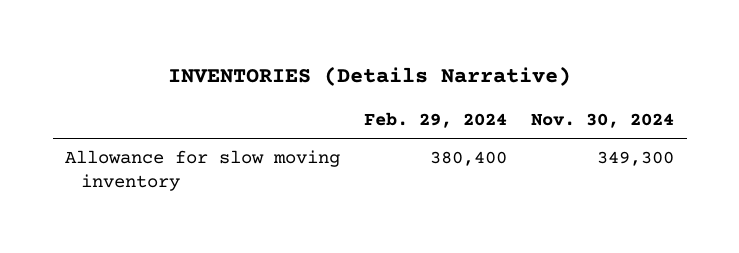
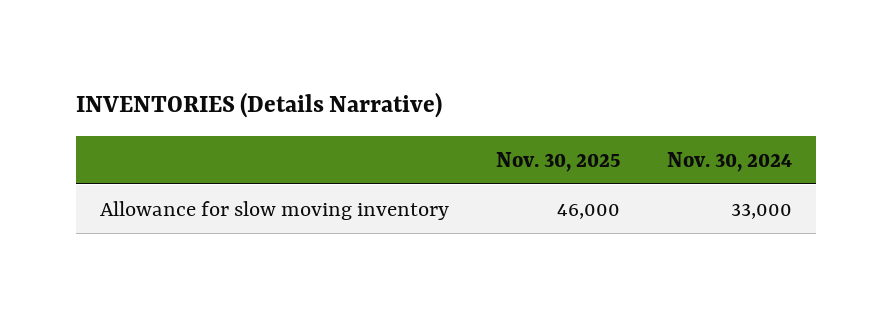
- | Feb. 29, 2024 | Nov. 30, 2024
+ | Nov. 30, 2025 | Nov. 30, 2024
- Allowance for slow moving inventory | 380,400 | 349,300
+ Allowance for slow moving inventory | 46,000 | 33,000

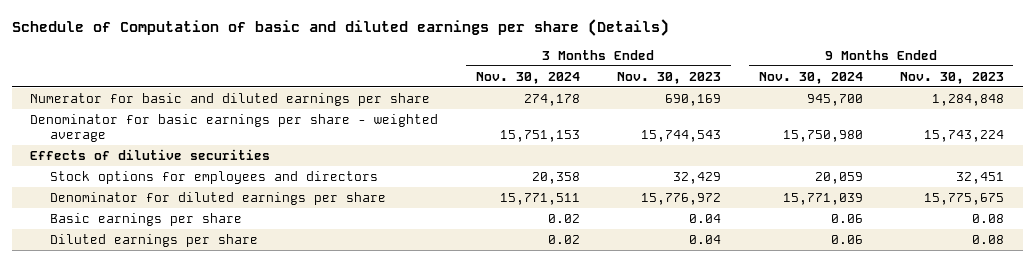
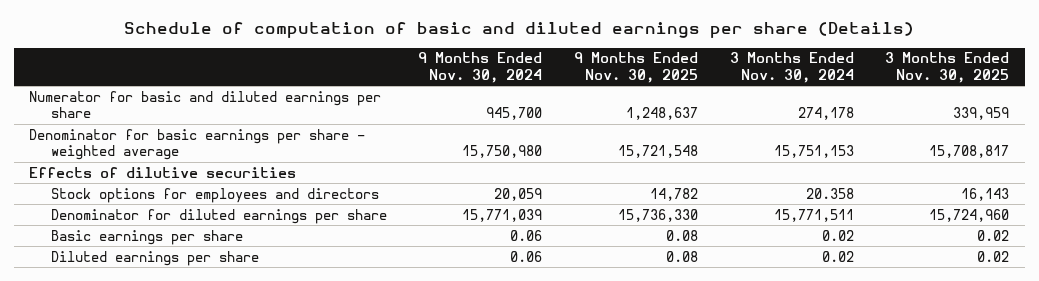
- Schedule of Computation of basic and diluted earnings per share (Details)
+ Schedule of computation of basic and diluted earnings per share (Details)
- | 3 Months Ended Nov. 30, 2024 | 3 Months Ended Nov. 30, 2023 | 9 Months Ended Nov. 30, 2024 | 9 Months Ended Nov. 30, 2023
+ | 9 Months Ended Nov. 30, 2024 | 9 Months Ended Nov. 30, 2025 | 3 Months Ended Nov. 30, 2024 | 3 Months Ended Nov. 30, 2025
- Stock options for employees and directors | 20,358 | 32,429 | 20,059 | 32,451
+ Stock options for employees and directors | 20,059 | 14,782 | 20.358 | 16,143

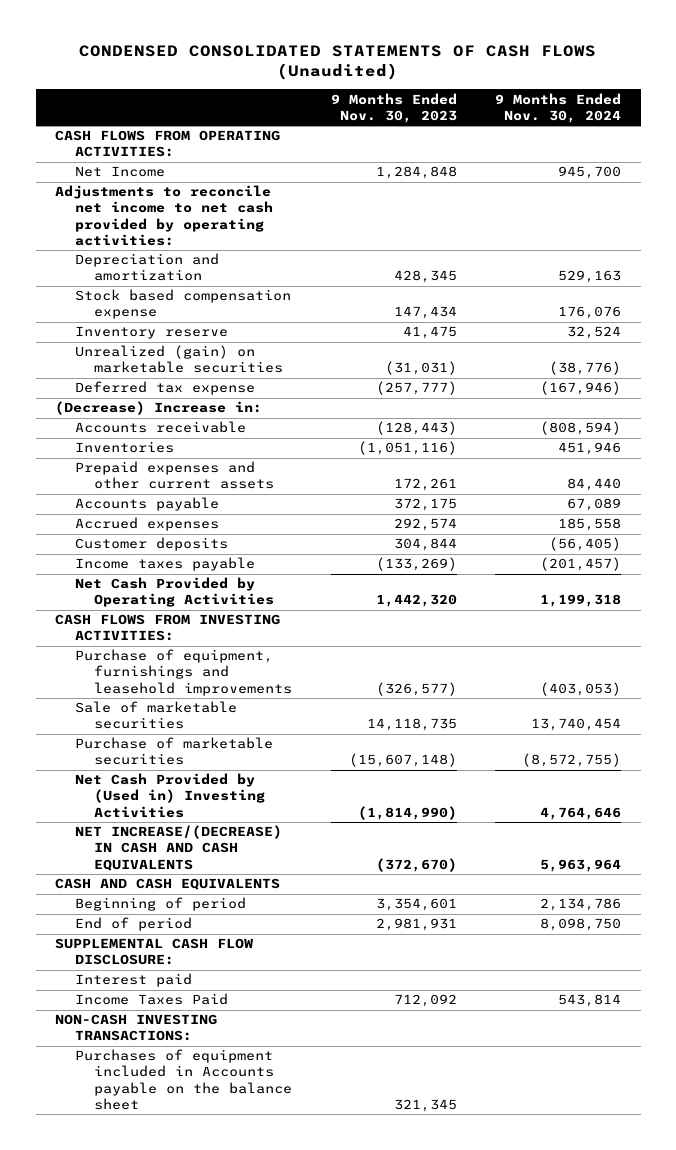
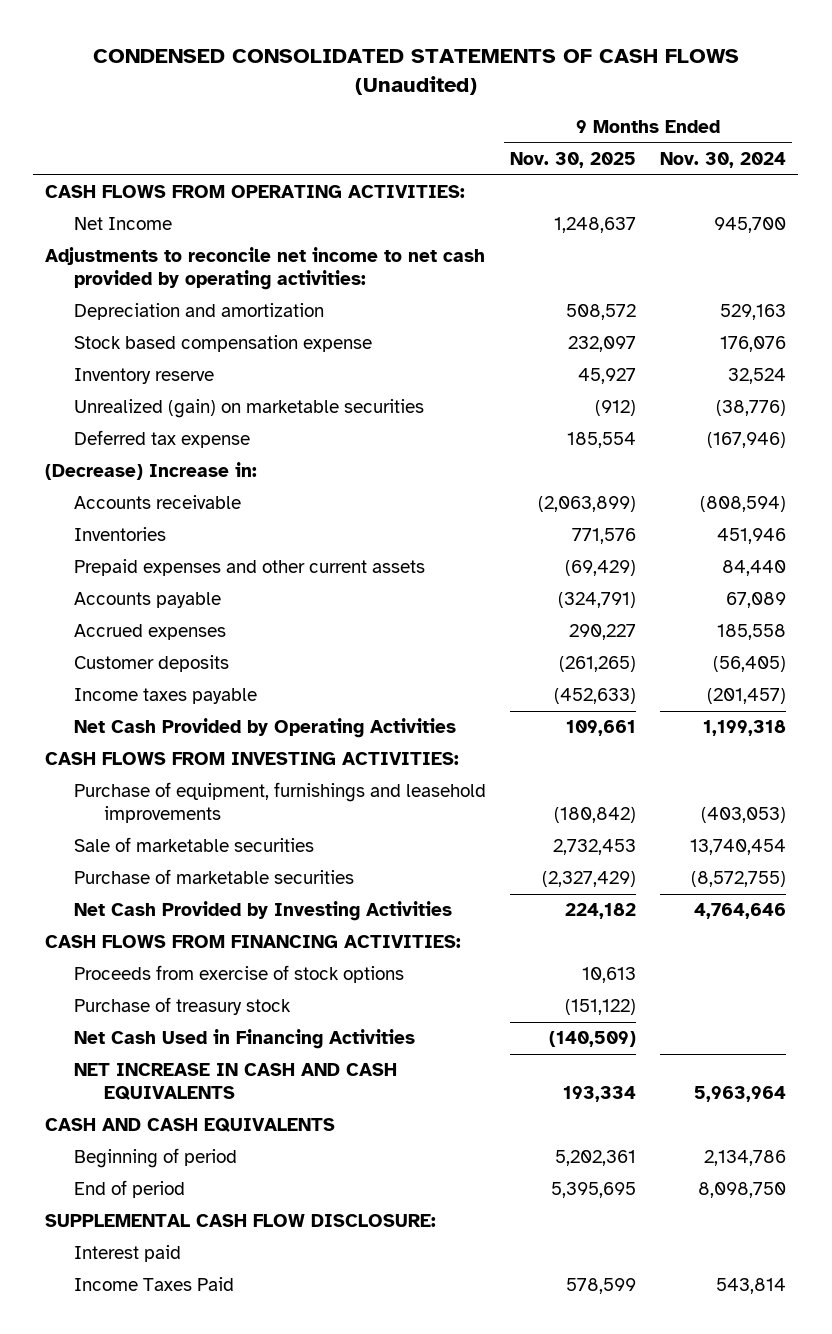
- | 9 Months Ended Nov. 30, 2023 | 9 Months Ended Nov. 30, 2024
+ | 9 Months Ended Nov. 30, 2025 | 9 Months Ended Nov. 30, 2024
- Net Cash Provided by (Used in) Investing Activities | (1,814,990) | 4,764,646
- NET INCREASE/(DECREASE) IN CASH AND CASH EQUIVALENTS | (372,670) | 5,963,964
+ Net Cash Provided by Investing Activities | 224,182 | 4,764,646
+ CASH FLOWS FROM FINANCING ACTIVITIES:
+ Proceeds from exercise of stock options | 10,613 |
+ Purchase of treasury stock | (151,122) |
+ Net Cash Used in Financing Activities | (140,509) |
+ NET INCREASE IN CASH AND CASH EQUIVALENTS | 193,334 | 5,963,964
- NON-CASH INVESTING TRANSACTIONS:
- Purchases of equipment included in Accounts payable on the balance sheet | 321,345 |

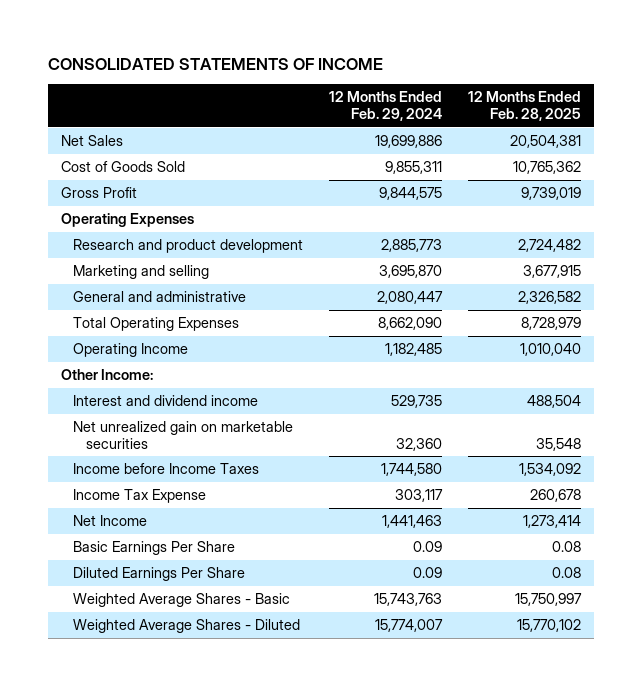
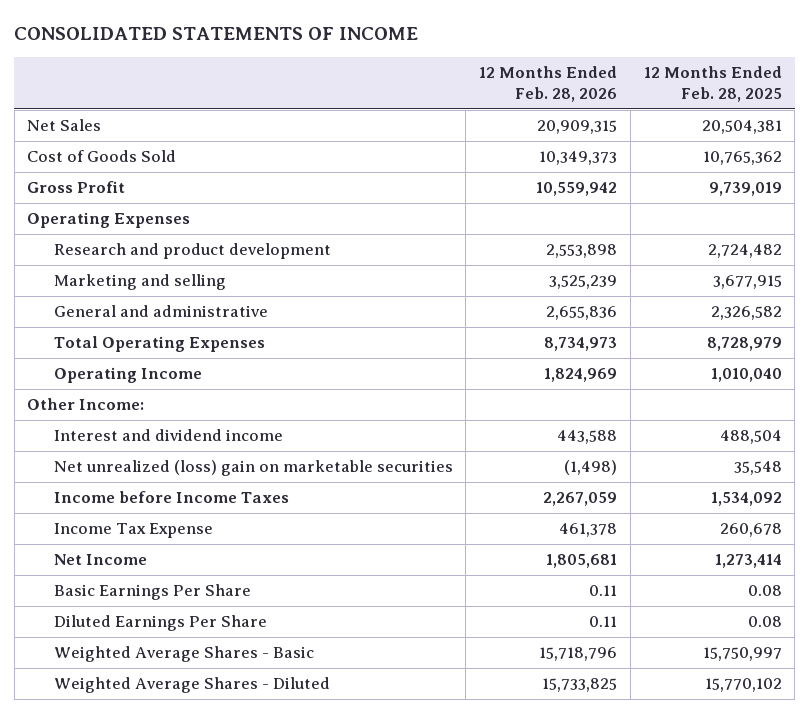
- | 12 Months Ended Feb. 29, 2024 | 12 Months Ended Feb. 28, 2025
+ | 12 Months Ended Feb. 28, 2026 | 12 Months Ended Feb. 28, 2025
- Net unrealized gain on marketable securities | 32,360 | 35,548
+ Net unrealized (loss) gain on marketable securities | (1,498) | 35,548

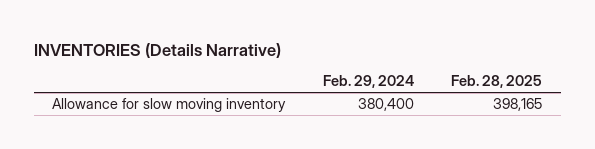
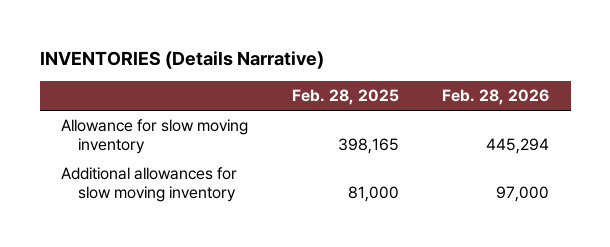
- | Feb. 29, 2024 | Feb. 28, 2025
+ | Feb. 28, 2025 | Feb. 28, 2026
+ Additional allowances for slow moving inventory | 81,000 | 97,000

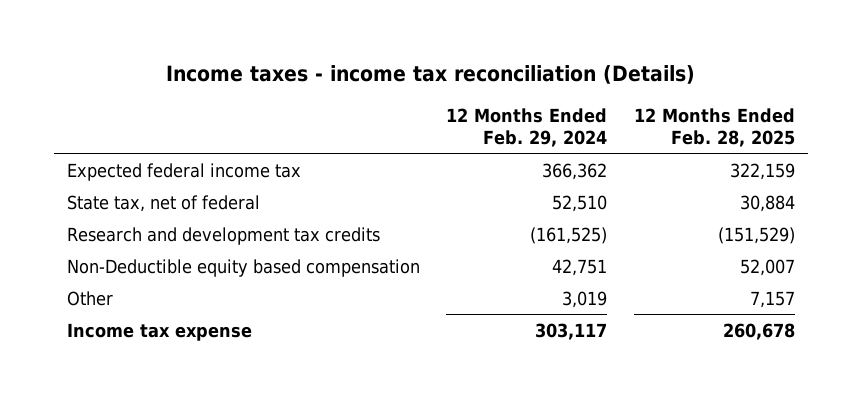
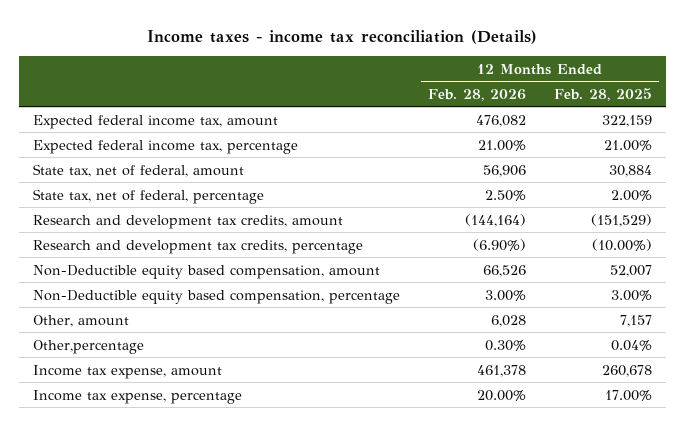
- | 12 Months Ended Feb. 29, 2024 | 12 Months Ended Feb. 28, 2025
+ | 12 Months Ended Feb. 28, 2026 | 12 Months Ended Feb. 28, 2025
- Expected federal income tax | 366,362 | 322,159
- State tax, net of federal | 52,510 | 30,884
- Research and development tax credits | (161,525) | (151,529)
- Non-Deductible equity based compensation | 42,751 | 52,007
- Other | 3,019 | 7,157
- Income tax expense | 303,117 | 260,678
+ Expected federal income tax, amount | 476,082 | 322,159
+ Expected federal income tax, percentage | 21.00% | 21.00%
+ State tax, net of federal, amount | 56,906 | 30,884
+ State tax, net of federal, percentage | 2.50% | 2.00%
+ Research and development tax credits, amount | (144,164) | (151,529)
+ Research and development tax credits, percentage | (6.90%) | (10.00%)
+ Non-Deductible equity based compensation, amount | 66,526 | 52,007
+ Non-Deductible equity based compensation, percentage | 3.00% | 3.00%
+ Other, amount | 6,028 | 7,157
+ Other,percentage | 0.30% | 0.04%
+ Income tax expense, amount | 461,378 | 260,678
+ Income tax expense, percentage | 20.00% | 17.00%

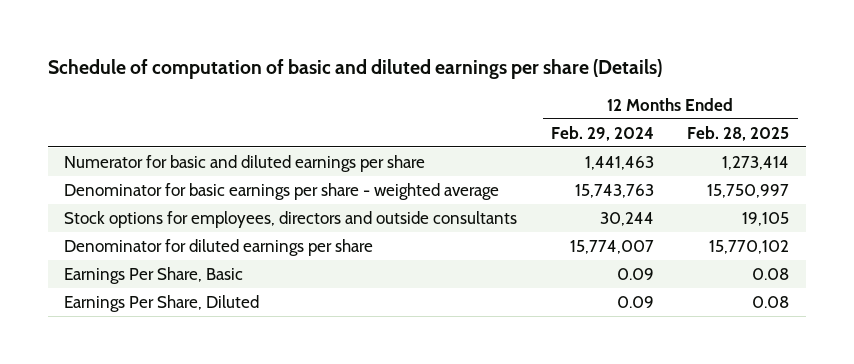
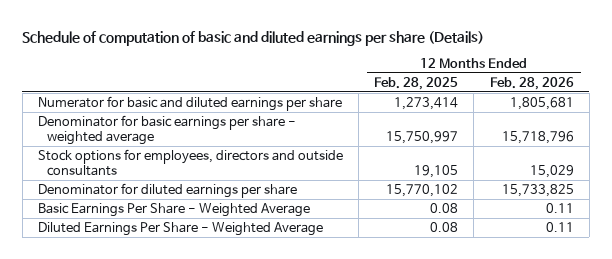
- | 12 Months Ended Feb. 29, 2024 | 12 Months Ended Feb. 28, 2025
+ | 12 Months Ended Feb. 28, 2025 | 12 Months Ended Feb. 28, 2026
- Earnings Per Share, Basic | 0.09 | 0.08
- Earnings Per Share, Diluted | 0.09 | 0.08
+ Basic Earnings Per Share - Weighted Average | 0.08 | 0.11
+ Diluted Earnings Per Share - Weighted Average | 0.08 | 0.11

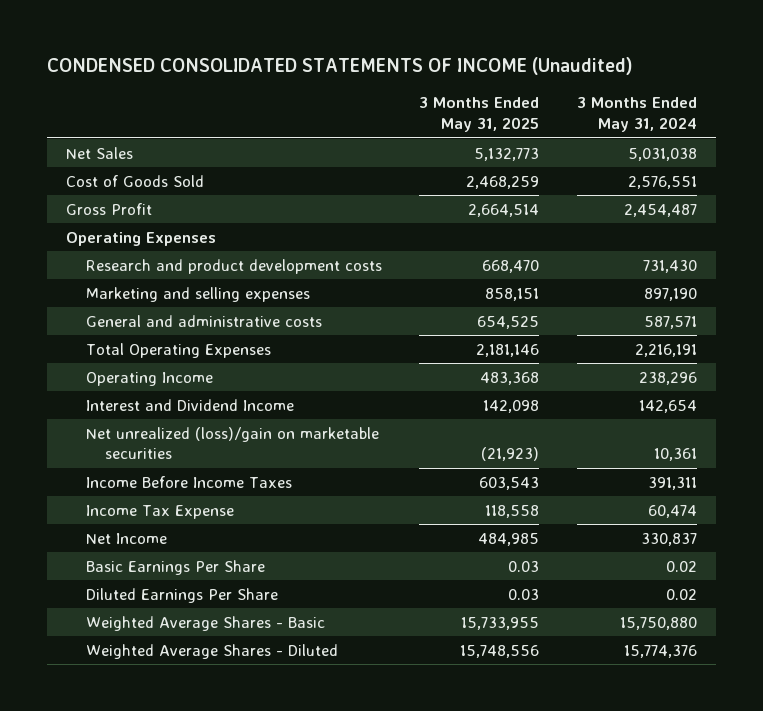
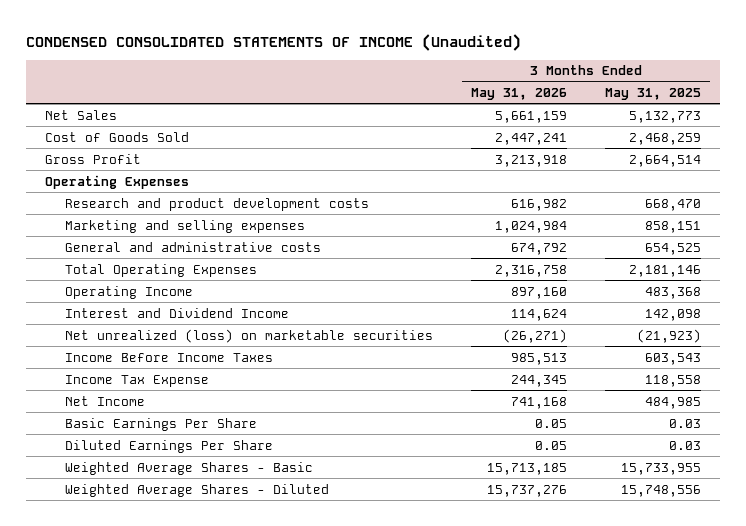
- | 3 Months Ended May 31, 2025 | 3 Months Ended May 31, 2024
+ | 3 Months Ended May 31, 2026 | 3 Months Ended May 31, 2025
- Net unrealized (loss)/gain on marketable securities | (21,923) | 10,361
+ Net unrealized (loss) on marketable securities | (26,271) | (21,923)

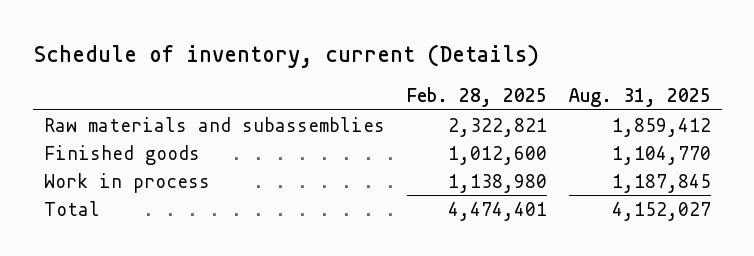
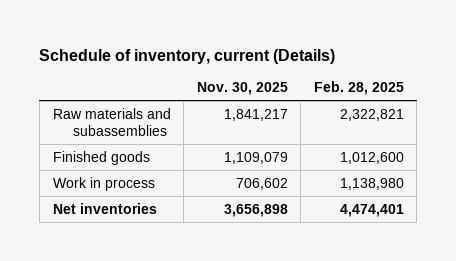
- | Feb. 28, 2025 | Aug. 31, 2025
+ | Nov. 30, 2025 | Feb. 28, 2025
- Total | 4,474,401 | 4,152,027
+ Net inventories | 3,656,898 | 4,474,401

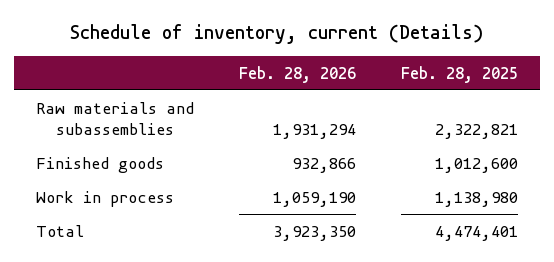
- | Nov. 30, 2025 | Feb. 28, 2025
+ | Feb. 28, 2026 | Feb. 28, 2025
- Net inventories | 3,656,898 | 4,474,401
+ Total | 3,923,350 | 4,474,401

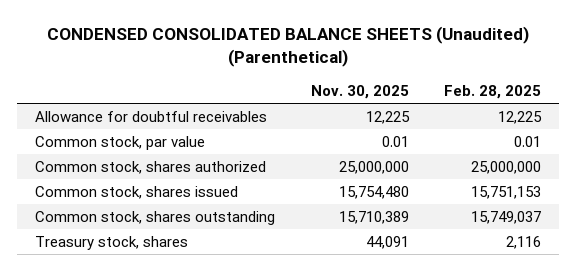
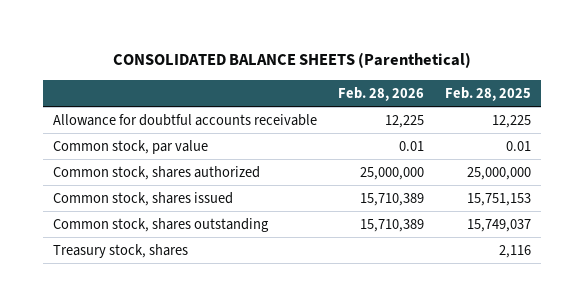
- CONDENSED CONSOLIDATED BALANCE SHEETS (Unaudited) (Parenthetical)
+ CONSOLIDATED BALANCE SHEETS (Parenthetical)
- | Nov. 30, 2025 | Feb. 28, 2025
+ | Feb. 28, 2026 | Feb. 28, 2025
- Allowance for doubtful receivables | 12,225 | 12,225
+ Allowance for doubtful accounts receivable | 12,225 | 12,225

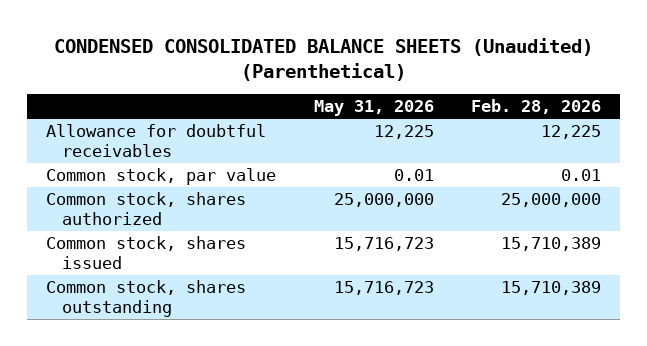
- CONSOLIDATED BALANCE SHEETS (Parenthetical)
+ CONDENSED CONSOLIDATED BALANCE SHEETS (Unaudited) (Parenthetical)
- | Feb. 28, 2026 | Feb. 28, 2025
+ | May 31, 2026 | Feb. 28, 2026
- Allowance for doubtful accounts receivable | 12,225 | 12,225
+ Allowance for doubtful receivables | 12,225 | 12,225
- Treasury stock, shares | | 2,116

